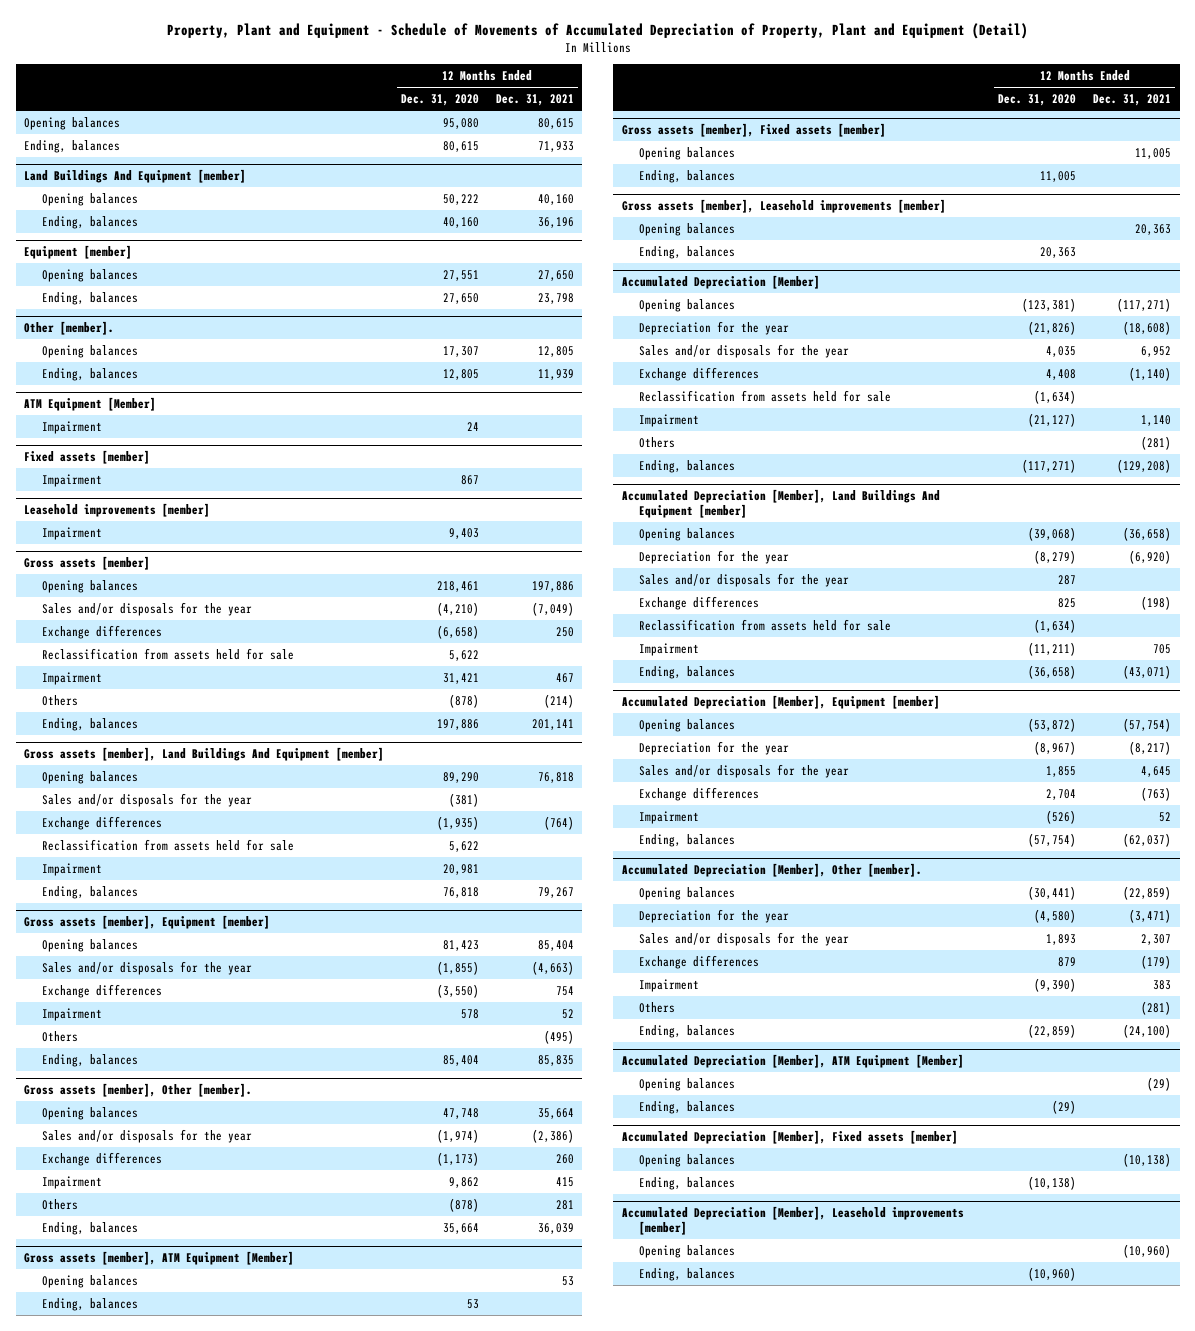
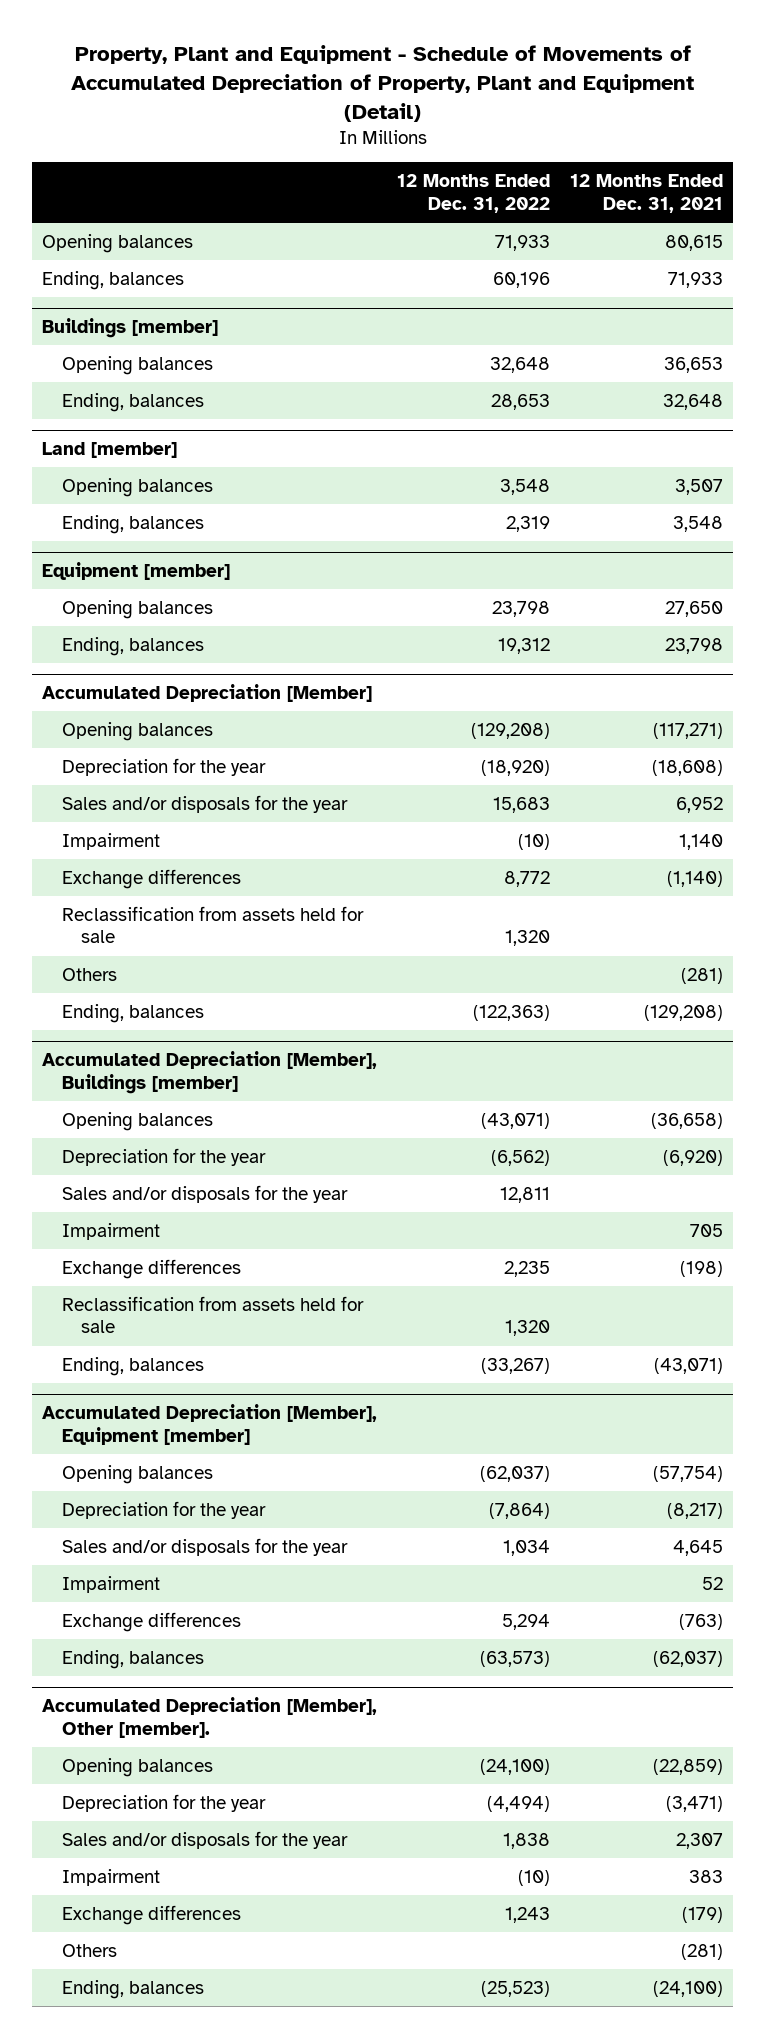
- | 12 Months Ended Dec. 31, 2020 | 12 Months Ended Dec. 31, 2021
+ | 12 Months Ended Dec. 31, 2022 | 12 Months Ended Dec. 31, 2021
- Land Buildings And Equipment [member]
- Opening balances | 50,222 | 40,160
- Ending, balances | 40,160 | 36,196
+ Buildings [member]
+ Opening balances | 32,648 | 36,653
+ Ending, balances | 28,653 | 32,648
+ Land [member]
+ Opening balances | 3,548 | 3,507
+ Ending, balances | 2,319 | 3,548
- Other [member].
- Opening balances | 17,307 | 12,805
- Ending, balances | 12,805 | 11,939
- ATM Equipment [Member]
- Impairment | 24 |
- Fixed assets [member]
- Impairment | 867 |
- Leasehold improvements [member]
- Impairment | 9,403 |
- Gross assets [member]
- Opening balances | 218,461 | 197,886
- Sales and/or disposals for the year | (4,210) | (7,049)
- Exchange differences | (6,658) | 250
- Reclassification from assets held for sale | 5,622 |
- Impairment | 31,421 | 467
- Others | (878) | (214)
- Ending, balances | 197,886 | 201,141
- Gross assets [member], Land Buildings And Equipment [member]
- Opening balances | 89,290 | 76,818
- Sales and/or disposals for the year | (381) |
- Exchange differences | (1,935) | (764)
- Reclassification from assets held for sale | 5,622 |
- Impairment | 20,981 |
- Ending, balances | 76,818 | 79,267
- Gross assets [member], Equipment [member]
- Opening balances | 81,423 | 85,404
- Sales and/or disposals for the year | (1,855) | (4,663)
- Exchange differences | (3,550) | 754
- Impairment | 578 | 52
- Others | | (495)
- Ending, balances | 85,404 | 85,835
- Gross assets [member], Other [member].
- Opening balances | 47,748 | 35,664
- Sales and/or disposals for the year | (1,974) | (2,386)
- Exchange differences | (1,173) | 260
- Impairment | 9,862 | 415
- Others | (878) | 281
- Ending, balances | 35,664 | 36,039
- Gross assets [member], ATM Equipment [Member]
- Opening balances | | 53
- Ending, balances | 53 |
- Gross assets [member], Fixed assets [member]
- Opening balances | | 11,005
- Ending, balances | 11,005 |
- Gross assets [member], Leasehold improvements [member]
- Opening balances | | 20,363
- Ending, balances | 20,363 |
@ Accumulated Depreciation [Member]
moved up: Impairment | (10) | 1,140
- Accumulated Depreciation [Member], Land Buildings And Equipment [member]
+ Accumulated Depreciation [Member], Buildings [member]
+ Impairment | | 705
- Impairment | (11,211) | 705
@ Accumulated Depreciation [Member], Equipment [member]
moved down: Exchange differences | 5,294 | (763)
@ Accumulated Depreciation [Member], Other [member].
moved down: Exchange differences | 1,243 | (179)
- Accumulated Depreciation [Member], ATM Equipment [Member]
- Opening balances | | (29)
- Ending, balances | (29) |
- Accumulated Depreciation [Member], Fixed assets [member]
- Opening balances | | (10,138)
- Ending, balances | (10,138) |
- Accumulated Depreciation [Member], Leasehold improvements [member]
- Opening balances | | (10,960)
- Ending, balances | (10,960) |

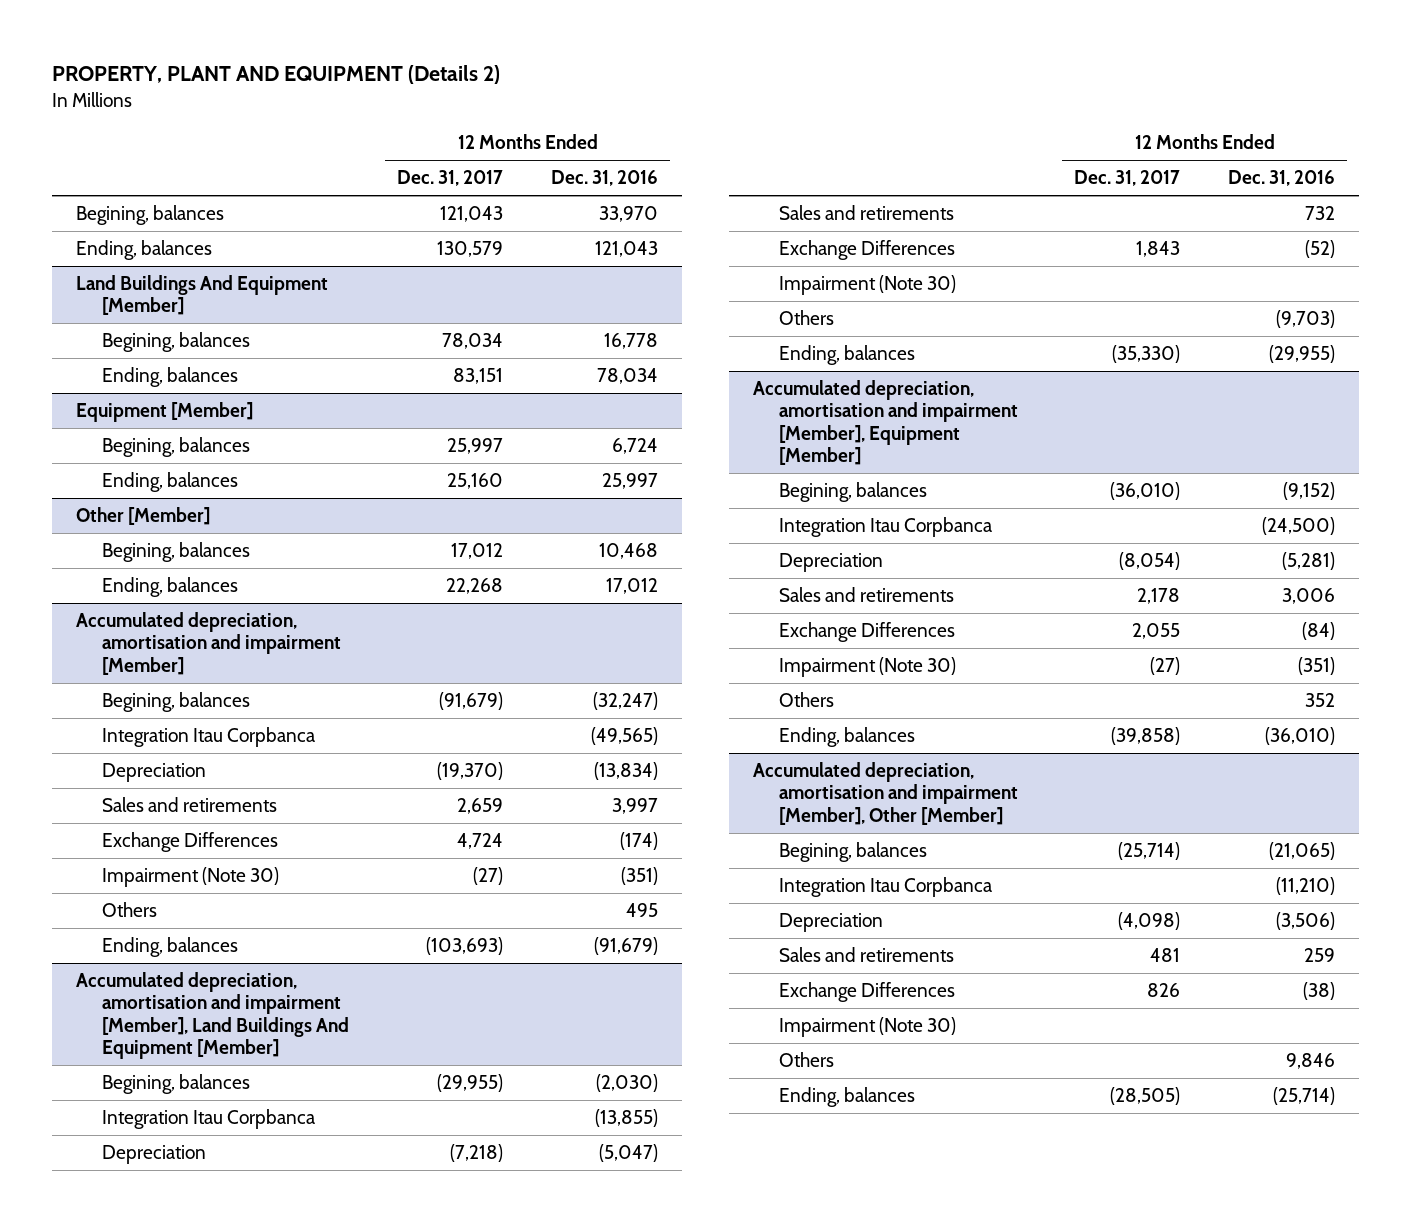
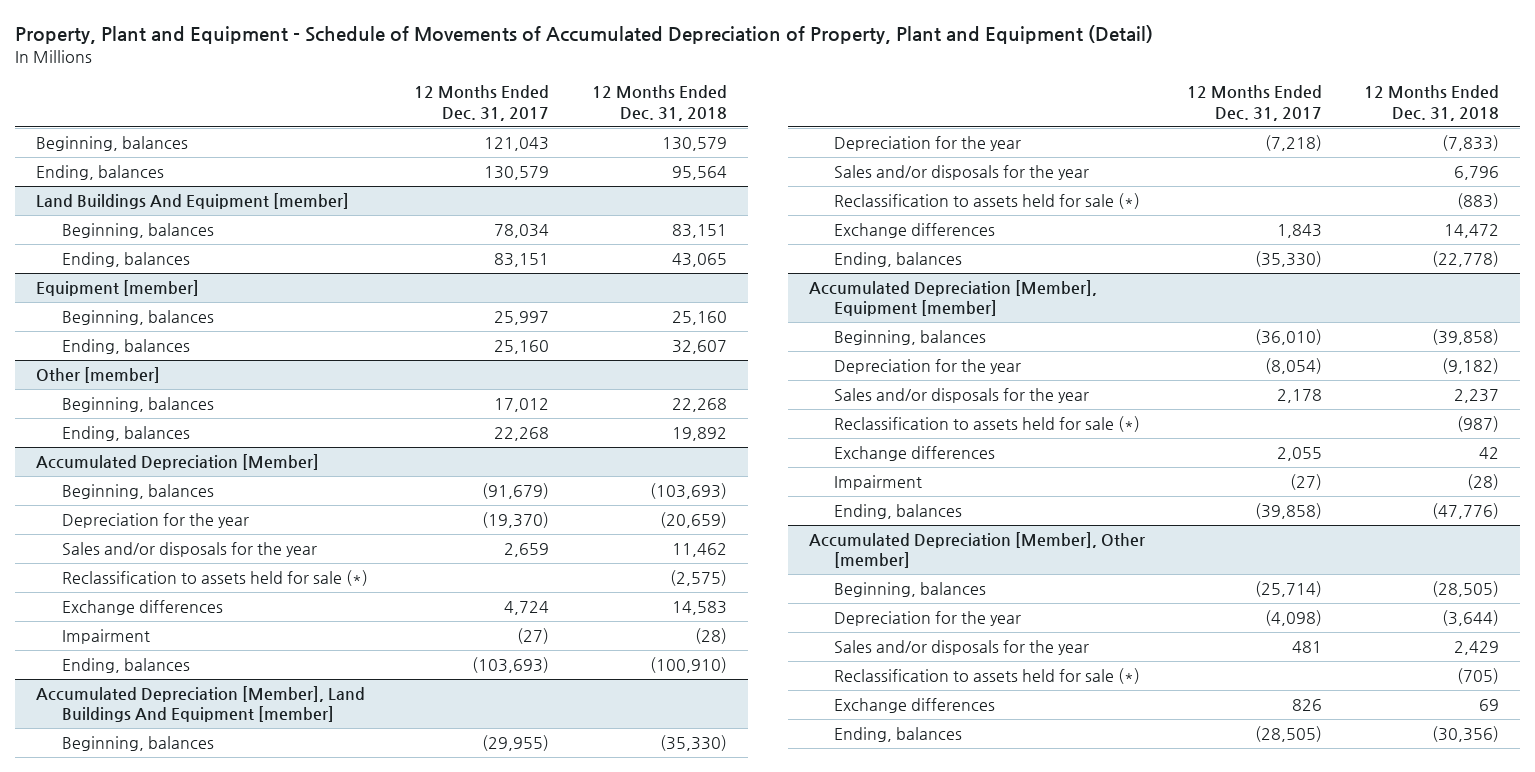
- PROPERTY, PLANT AND EQUIPMENT (Details 2)
+ Property, Plant and Equipment - Schedule of Movements of Accumulated Depreciation of Property, Plant and Equipment (Detail)
- | 12 Months Ended Dec. 31, 2017 | 12 Months Ended Dec. 31, 2016
+ | 12 Months Ended Dec. 31, 2017 | 12 Months Ended Dec. 31, 2018
- Begining, balances | 121,043 | 33,970
+ Beginning, balances | 121,043 | 130,579
- Land Buildings And Equipment [Member]
- Begining, balances | 78,034 | 16,778
+ Land Buildings And Equipment [member]
+ Beginning, balances | 78,034 | 83,151
- Equipment [Member]
- Begining, balances | 25,997 | 6,724
+ Equipment [member]
+ Beginning, balances | 25,997 | 25,160
- Other [Member]
- Begining, balances | 17,012 | 10,468
+ Other [member]
+ Beginning, balances | 17,012 | 22,268
- Accumulated depreciation, amortisation and impairment [Member]
- Begining, balances | (91,679) | (32,247)
- Integration Itau Corpbanca | | (49,565)
- Depreciation | (19,370) | (13,834)
- Sales and retirements | 2,659 | 3,997
- Exchange Differences | 4,724 | (174)
- Impairment (Note 30) | (27) | (351)
- Others | | 495
+ Accumulated Depreciation [Member]
+ Beginning, balances | (91,679) | (103,693)
+ Depreciation for the year | (19,370) | (20,659)
+ Sales and/or disposals for the year | 2,659 | 11,462
+ Reclassification to assets held for sale (*) | | (2,575)
+ Exchange differences | 4,724 | 14,583
+ Impairment | (27) | (28)
- Accumulated depreciation, amortisation and impairment [Member], Land Buildings And Equipment [Member]
- Begining, balances | (29,955) | (2,030)
- Integration Itau Corpbanca | | (13,855)
- Depreciation | (7,218) | (5,047)
- Sales and retirements | | 732
- Exchange Differences | 1,843 | (52)
- Impairment (Note 30)
- Others | | (9,703)
+ Accumulated Depreciation [Member], Land Buildings And Equipment [member]
+ Beginning, balances | (29,955) | (35,330)
+ Depreciation for the year | (7,218) | (7,833)
+ Sales and/or disposals for the year | | 6,796
+ Reclassification to assets held for sale (*) | | (883)
+ Exchange differences | 1,843 | 14,472
- Accumulated depreciation, amortisation and impairment [Member], Equipment [Member]
- Begining, balances | (36,010) | (9,152)
- Integration Itau Corpbanca | | (24,500)
- Depreciation | (8,054) | (5,281)
- Sales and retirements | 2,178 | 3,006
- Exchange Differences | 2,055 | (84)
- Impairment (Note 30) | (27) | (351)
- Others | | 352
+ Accumulated Depreciation [Member], Equipment [member]
+ Beginning, balances | (36,010) | (39,858)
+ Depreciation for the year | (8,054) | (9,182)
+ Sales and/or disposals for the year | 2,178 | 2,237
+ Reclassification to assets held for sale (*) | | (987)
+ Exchange differences | 2,055 | 42
+ Impairment | (27) | (28)
- Accumulated depreciation, amortisation and impairment [Member], Other [Member]
- Begining, balances | (25,714) | (21,065)
- Integration Itau Corpbanca | | (11,210)
- Depreciation | (4,098) | (3,506)
- Sales and retirements | 481 | 259
- Exchange Differences | 826 | (38)
- Impairment (Note 30)
- Others | | 9,846
+ Accumulated Depreciation [Member], Other [member]
+ Beginning, balances | (25,714) | (28,505)
+ Depreciation for the year | (4,098) | (3,644)
+ Sales and/or disposals for the year | 481 | 2,429
+ Reclassification to assets held for sale (*) | | (705)
+ Exchange differences | 826 | 69

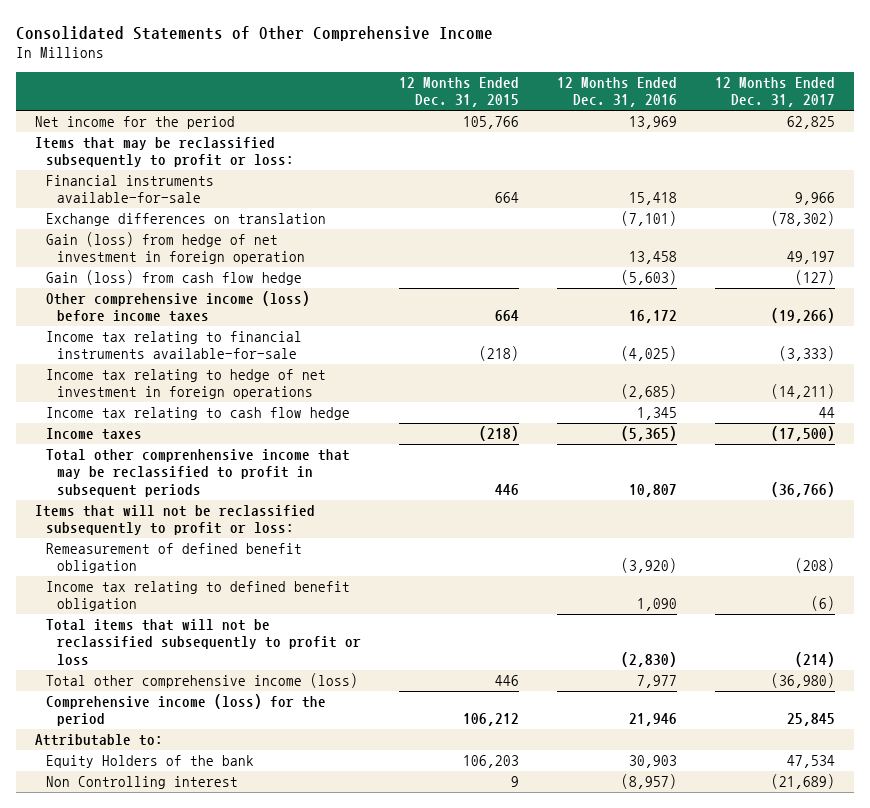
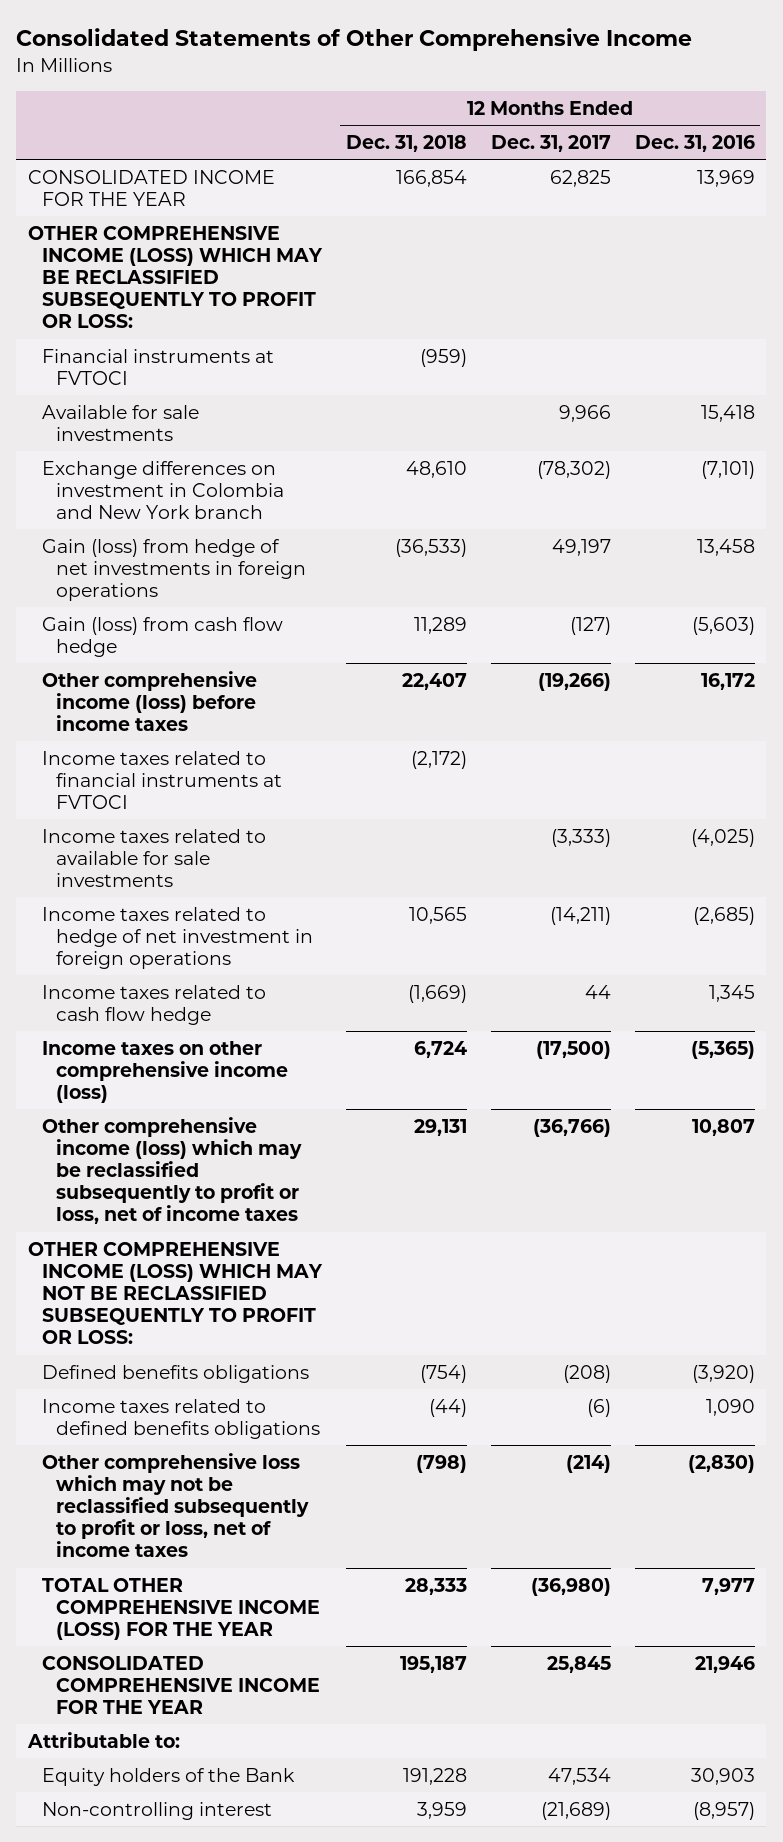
- | 12 Months Ended Dec. 31, 2015 | 12 Months Ended Dec. 31, 2016 | 12 Months Ended Dec. 31, 2017
+ | 12 Months Ended Dec. 31, 2018 | 12 Months Ended Dec. 31, 2017 | 12 Months Ended Dec. 31, 2016
- Net income for the period | 105,766 | 13,969 | 62,825
- Items that may be reclassified subsequently to profit or loss:
- Financial instruments available-for-sale | 664 | 15,418 | 9,966
- Exchange differences on translation | | (7,101) | (78,302)
- Gain (loss) from hedge of net investment in foreign operation | | 13,458 | 49,197
+ CONSOLIDATED INCOME FOR THE YEAR | 166,854 | 62,825 | 13,969
+ OTHER COMPREHENSIVE INCOME (LOSS) WHICH MAY BE RECLASSIFIED SUBSEQUENTLY TO PROFIT OR LOSS:
+ Financial instruments at FVTOCI | (959) | |
+ Available for sale investments | | 9,966 | 15,418
+ Exchange differences on investment in Colombia and New York branch | 48,610 | (78,302) | (7,101)
+ Gain (loss) from hedge of net investments in foreign operations | (36,533) | 49,197 | 13,458
- Income tax relating to financial instruments available-for-sale | (218) | (4,025) | (3,333)
- Income tax relating to hedge of net investment in foreign operations | | (2,685) | (14,211)
- Income tax relating to cash flow hedge | | 1,345 | 44
- Income taxes | (218) | (5,365) | (17,500)
- Total other comprenhensive income that may be reclassified to profit in subsequent periods | 446 | 10,807 | (36,766)
- Items that will not be reclassified subsequently to profit or loss:
- Remeasurement of defined benefit obligation | | (3,920) | (208)
- Income tax relating to defined benefit obligation | | 1,090 | (6)
- Total items that will not be reclassified subsequently to profit or loss | | (2,830) | (214)
- Total other comprehensive income (loss) | 446 | 7,977 | (36,980)
- Comprehensive income (loss) for the period | 106,212 | 21,946 | 25,845
+ Income taxes related to financial instruments at FVTOCI | (2,172) | |
+ Income taxes related to available for sale investments | | (3,333) | (4,025)
+ Income taxes related to hedge of net investment in foreign operations | 10,565 | (14,211) | (2,685)
+ Income taxes related to cash flow hedge | (1,669) | 44 | 1,345
+ Income taxes on other comprehensive income (loss) | 6,724 | (17,500) | (5,365)
+ Other comprehensive income (loss) which may be reclassified subsequently to profit or loss, net of income taxes | 29,131 | (36,766) | 10,807
+ OTHER COMPREHENSIVE INCOME (LOSS) WHICH MAY NOT BE RECLASSIFIED SUBSEQUENTLY TO PROFIT OR LOSS:
+ Defined benefits obligations | (754) | (208) | (3,920)
+ Income taxes related to defined benefits obligations | (44) | (6) | 1,090
+ Other comprehensive loss which may not be reclassified subsequently to profit or loss, net of income taxes | (798) | (214) | (2,830)
+ TOTAL OTHER COMPREHENSIVE INCOME (LOSS) FOR THE YEAR | 28,333 | (36,980) | 7,977
+ CONSOLIDATED COMPREHENSIVE INCOME FOR THE YEAR | 195,187 | 25,845 | 21,946
- Equity Holders of the bank | 106,203 | 30,903 | 47,534
- Non Controlling interest | 9 | (8,957) | (21,689)
+ Equity holders of the Bank | 191,228 | 47,534 | 30,903
+ Non-controlling interest | 3,959 | (21,689) | (8,957)

